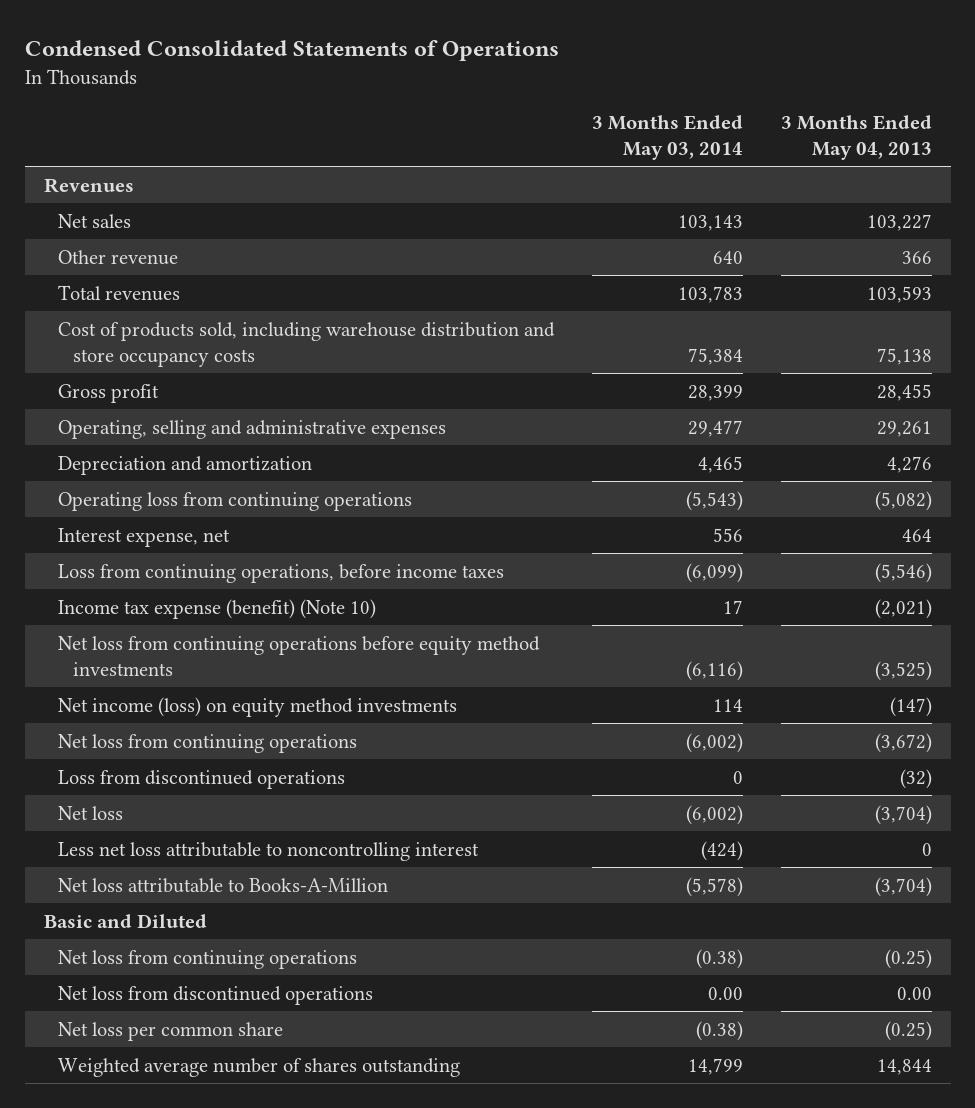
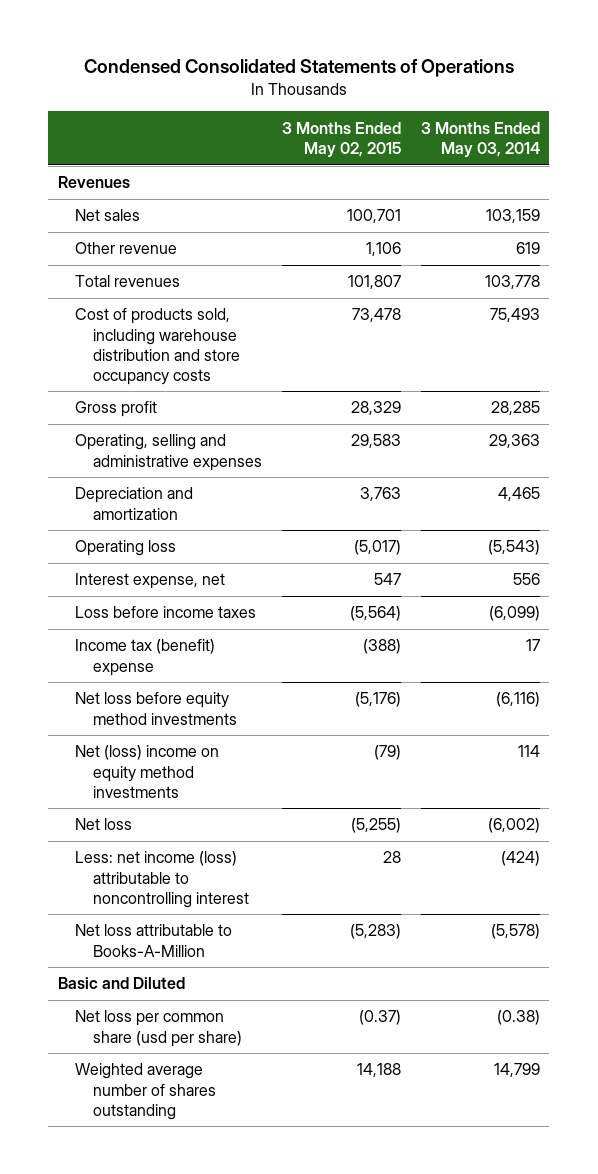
- | 3 Months Ended May 03, 2014 | 3 Months Ended May 04, 2013
+ | 3 Months Ended May 02, 2015 | 3 Months Ended May 03, 2014
- Net sales | 103,143 | 103,227
- Other revenue | 640 | 366
- Total revenues | 103,783 | 103,593
- Cost of products sold, including warehouse distribution and store occupancy costs | 75,384 | 75,138
- Gross profit | 28,399 | 28,455
- Operating, selling and administrative expenses | 29,477 | 29,261
+ Net sales | 100,701 | 103,159
+ Other revenue | 1,106 | 619
+ Total revenues | 101,807 | 103,778
+ Cost of products sold, including warehouse distribution and store occupancy costs | 73,478 | 75,493
+ Gross profit | 28,329 | 28,285
+ Operating, selling and administrative expenses | 29,583 | 29,363
- Operating loss from continuing operations | (5,543) | (5,082)
+ Operating loss | (5,017) | (5,543)
- Loss from continuing operations, before income taxes | (6,099) | (5,546)
- Income tax expense (benefit) (Note 10) | 17 | (2,021)
- Net loss from continuing operations before equity method investments | (6,116) | (3,525)
- Net income (loss) on equity method investments | 114 | (147)
- Net loss from continuing operations | (6,002) | (3,672)
- Loss from discontinued operations | 0 | (32)
+ Loss before income taxes | (5,564) | (6,099)
+ Income tax (benefit) expense | (388) | 17
+ Net loss before equity method investments | (5,176) | (6,116)
+ Net (loss) income on equity method investments | (79) | 114
- Less net loss attributable to noncontrolling interest | (424) | 0
+ Less: net income (loss) attributable to noncontrolling interest | 28 | (424)
- Net loss from continuing operations | (0.38) | (0.25)
- Net loss from discontinued operations | 0.00 | 0.00
- Net loss per common share | (0.38) | (0.25)
+ Net loss per common share (usd per share) | (0.37) | (0.38)

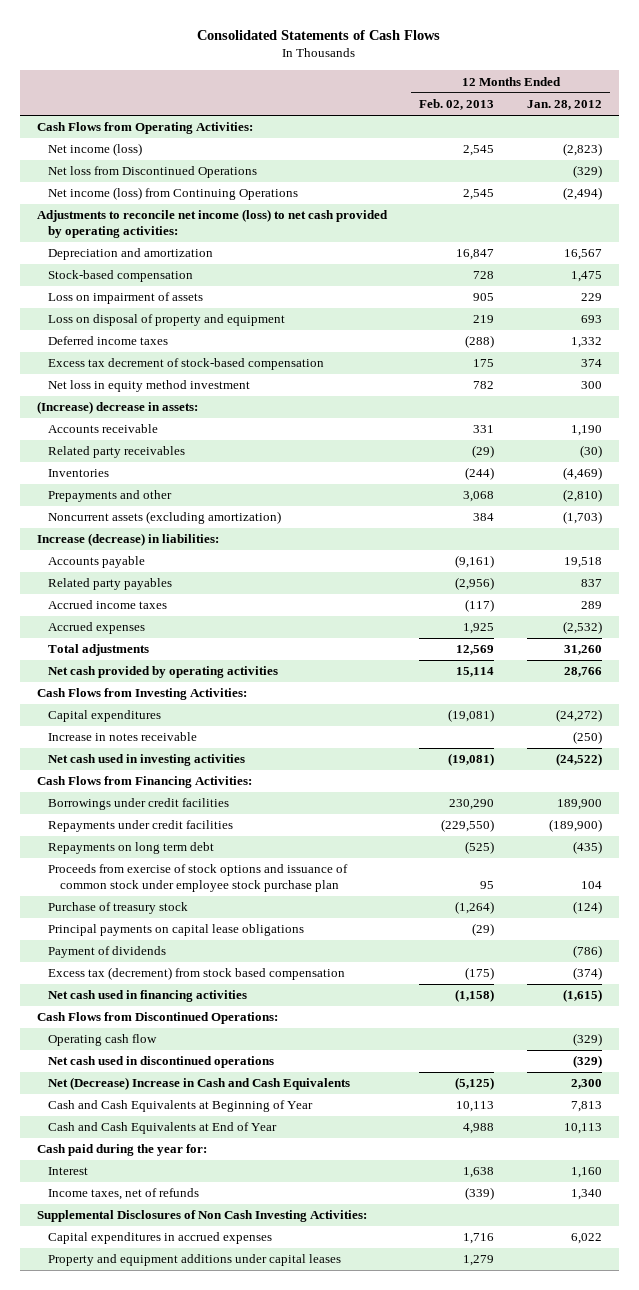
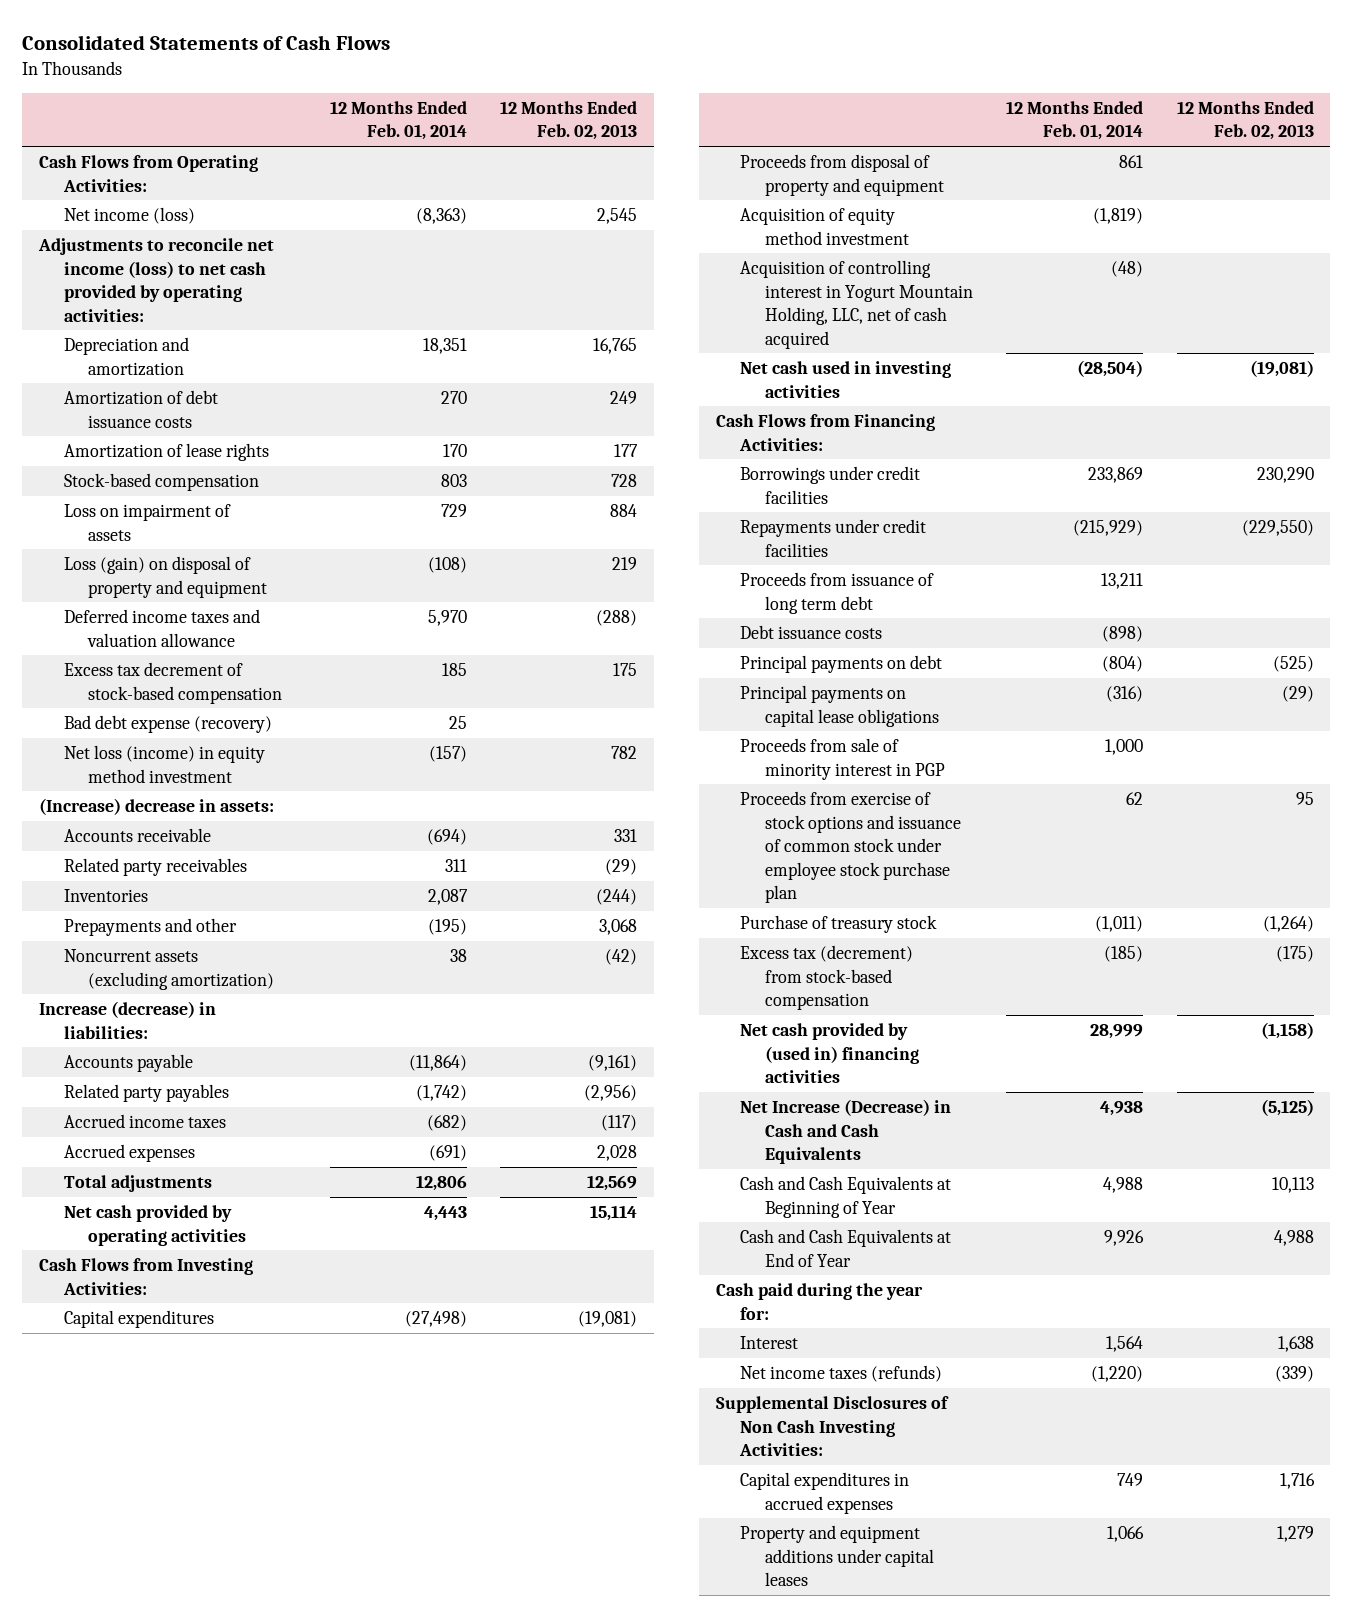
- | 12 Months Ended Feb. 02, 2013 | 12 Months Ended Jan. 28, 2012
+ | 12 Months Ended Feb. 01, 2014 | 12 Months Ended Feb. 02, 2013
- Net loss from Discontinued Operations | | (329)
- Net income (loss) from Continuing Operations | 2,545 | (2,494)
- Depreciation and amortization | 16,847 | 16,567
+ Depreciation and amortization | 18,351 | 16,765
+ Amortization of debt issuance costs | 270 | 249
+ Amortization of lease rights | 170 | 177
- Loss on impairment of assets | 905 | 229
- Loss on disposal of property and equipment | 219 | 693
- Deferred income taxes | (288) | 1,332
+ Loss on impairment of assets | 729 | 884
+ Loss (gain) on disposal of property and equipment | (108) | 219
+ Deferred income taxes and valuation allowance | 5,970 | (288)
- Net loss in equity method investment | 782 | 300
+ Bad debt expense (recovery) | 25 |
+ Net loss (income) in equity method investment | (157) | 782
- Noncurrent assets (excluding amortization) | 384 | (1,703)
+ Noncurrent assets (excluding amortization) | 38 | (42)
- Accrued expenses | 1,925 | (2,532)
+ Accrued expenses | (691) | 2,028
- Increase in notes receivable | | (250)
+ Proceeds from disposal of property and equipment | 861 |
+ Acquisition of equity method investment | (1,819) |
+ Acquisition of controlling interest in Yogurt Mountain Holding, LLC, net of cash acquired | (48) |
- Repayments on long term debt | (525) | (435)
+ Proceeds from issuance of long term debt | 13,211 |
+ Debt issuance costs | (898) |
+ Principal payments on debt | (804) | (525)
moved up: Principal payments on capital lease obligations | (316) | (29)
+ Proceeds from sale of minority interest in PGP | 1,000 |
- Payment of dividends | | (786)
- Excess tax (decrement) from stock based compensation | (175) | (374)
- Net cash used in financing activities | (1,158) | (1,615)
- Cash Flows from Discontinued Operations:
- Operating cash flow | | (329)
- Net cash used in discontinued operations | | (329)
- Net (Decrease) Increase in Cash and Cash Equivalents | (5,125) | 2,300
+ Excess tax (decrement) from stock-based compensation | (185) | (175)
+ Net cash provided by (used in) financing activities | 28,999 | (1,158)
+ Net Increase (Decrease) in Cash and Cash Equivalents | 4,938 | (5,125)
- Income taxes, net of refunds | (339) | 1,340
+ Net income taxes (refunds) | (1,220) | (339)

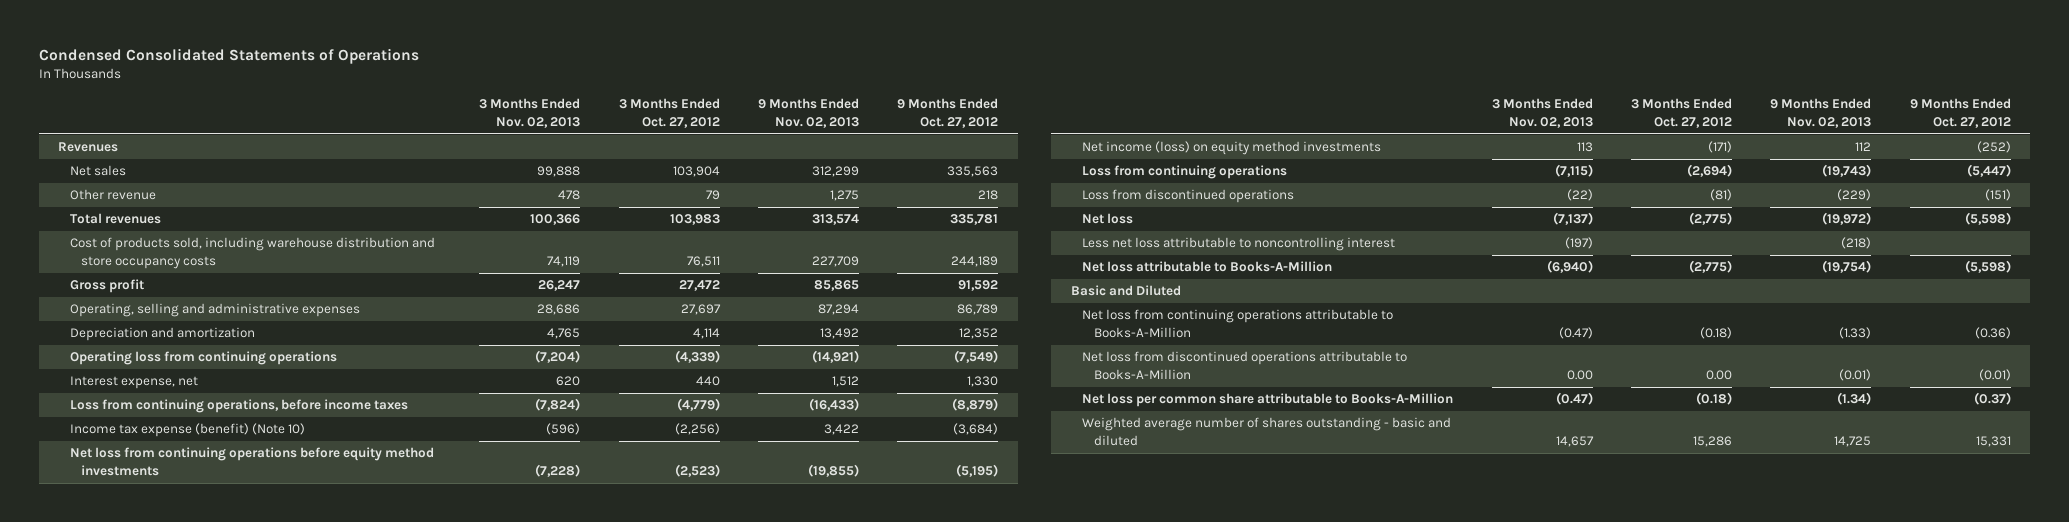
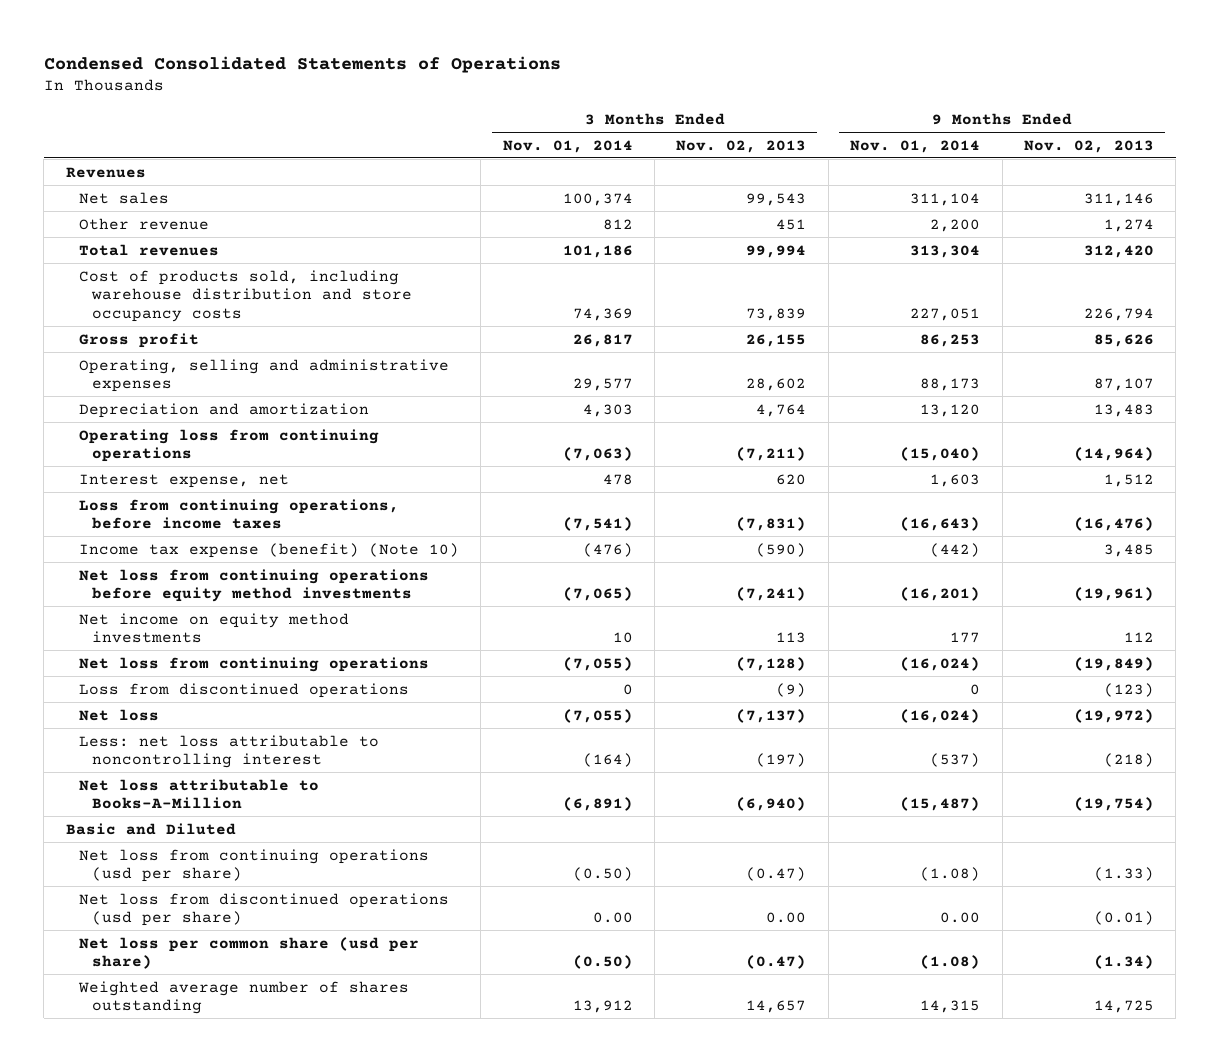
- | 3 Months Ended Nov. 02, 2013 | 3 Months Ended Oct. 27, 2012 | 9 Months Ended Nov. 02, 2013 | 9 Months Ended Oct. 27, 2012
+ | 3 Months Ended Nov. 01, 2014 | 3 Months Ended Nov. 02, 2013 | 9 Months Ended Nov. 01, 2014 | 9 Months Ended Nov. 02, 2013
- Net sales | 99,888 | 103,904 | 312,299 | 335,563
- Other revenue | 478 | 79 | 1,275 | 218
- Total revenues | 100,366 | 103,983 | 313,574 | 335,781
- Cost of products sold, including warehouse distribution and store occupancy costs | 74,119 | 76,511 | 227,709 | 244,189
- Gross profit | 26,247 | 27,472 | 85,865 | 91,592
- Operating, selling and administrative expenses | 28,686 | 27,697 | 87,294 | 86,789
- Depreciation and amortization | 4,765 | 4,114 | 13,492 | 12,352
- Operating loss from continuing operations | (7,204) | (4,339) | (14,921) | (7,549)
+ Net sales | 100,374 | 99,543 | 311,104 | 311,146
+ Other revenue | 812 | 451 | 2,200 | 1,274
+ Total revenues | 101,186 | 99,994 | 313,304 | 312,420
+ Cost of products sold, including warehouse distribution and store occupancy costs | 74,369 | 73,839 | 227,051 | 226,794
+ Gross profit | 26,817 | 26,155 | 86,253 | 85,626
+ Operating, selling and administrative expenses | 29,577 | 28,602 | 88,173 | 87,107
+ Depreciation and amortization | 4,303 | 4,764 | 13,120 | 13,483
+ Operating loss from continuing operations | (7,063) | (7,211) | (15,040) | (14,964)
- Loss from continuing operations, before income taxes | (7,824) | (4,779) | (16,433) | (8,879)
- Income tax expense (benefit) (Note 10) | (596) | (2,256) | 3,422 | (3,684)
- Net loss from continuing operations before equity method investments | (7,228) | (2,523) | (19,855) | (5,195)
- Net income (loss) on equity method investments | 113 | (171) | 112 | (252)
- Loss from continuing operations | (7,115) | (2,694) | (19,743) | (5,447)
- Loss from discontinued operations | (22) | (81) | (229) | (151)
+ Loss from continuing operations, before income taxes | (7,541) | (7,831) | (16,643) | (16,476)
+ Income tax expense (benefit) (Note 10) | (476) | (590) | (442) | 3,485
+ Net loss from continuing operations before equity method investments | (7,065) | (7,241) | (16,201) | (19,961)
+ Net income on equity method investments | 10 | 113 | 177 | 112
+ Net loss from continuing operations | (7,055) | (7,128) | (16,024) | (19,849)
+ Loss from discontinued operations | 0 | (9) | 0 | (123)
- Less net loss attributable to noncontrolling interest | (197) | | (218) |
+ Less: net loss attributable to noncontrolling interest | (164) | (197) | (537) | (218)
- Net loss from continuing operations attributable to Books-A-Million | (0.47) | (0.18) | (1.33) | (0.36)
- Net loss from discontinued operations attributable to Books-A-Million | 0.00 | 0.00 | (0.01) | (0.01)
- Net loss per common share attributable to Books-A-Million | (0.47) | (0.18) | (1.34) | (0.37)
- Weighted average number of shares outstanding - basic and diluted | 14,657 | 15,286 | 14,725 | 15,331
+ Net loss from continuing operations (usd per share) | (0.50) | (0.47) | (1.08) | (1.33)
+ Net loss from discontinued operations (usd per share) | 0.00 | 0.00 | 0.00 | (0.01)
+ Net loss per common share (usd per share) | (0.50) | (0.47) | (1.08) | (1.34)
+ Weighted average number of shares outstanding | 13,912 | 14,657 | 14,315 | 14,725

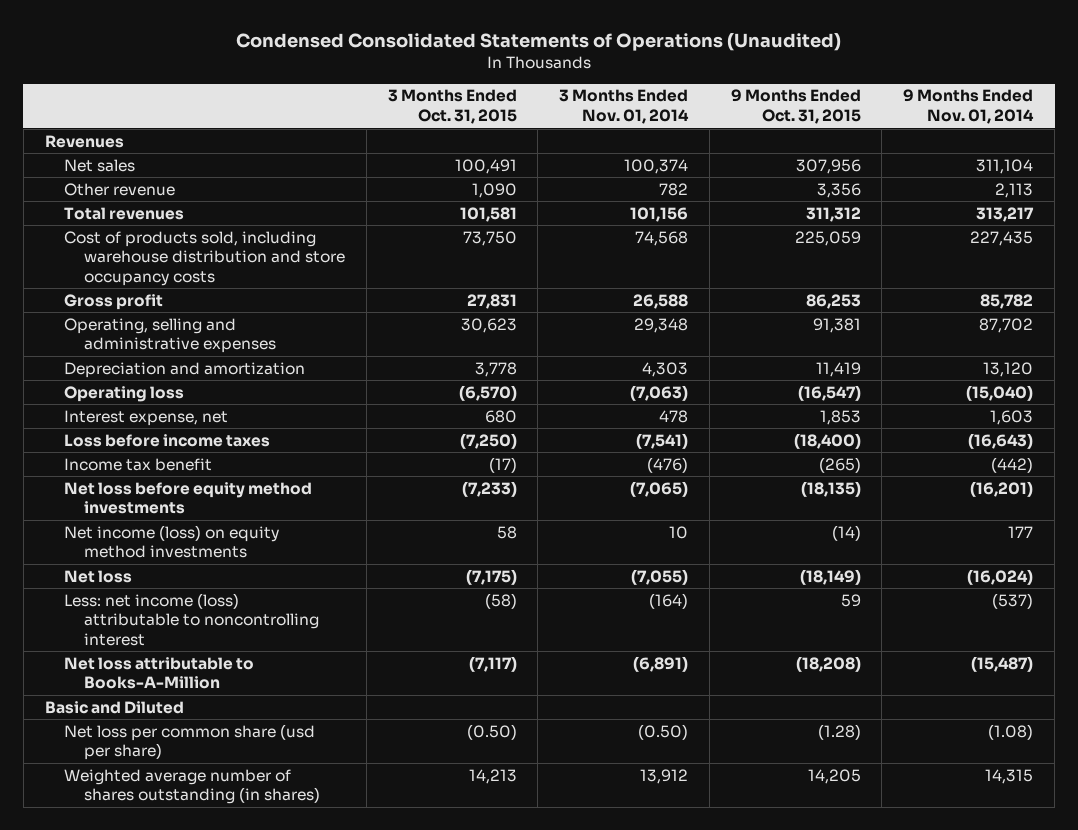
- Condensed Consolidated Statements of Operations
+ Condensed Consolidated Statements of Operations (Unaudited)
- | 3 Months Ended Nov. 01, 2014 | 3 Months Ended Nov. 02, 2013 | 9 Months Ended Nov. 01, 2014 | 9 Months Ended Nov. 02, 2013
+ | 3 Months Ended Oct. 31, 2015 | 3 Months Ended Nov. 01, 2014 | 9 Months Ended Oct. 31, 2015 | 9 Months Ended Nov. 01, 2014
- Other revenue | 812 | 451 | 2,200 | 1,274
- Total revenues | 101,186 | 99,994 | 313,304 | 312,420
- Cost of products sold, including warehouse distribution and store occupancy costs | 74,369 | 73,839 | 227,051 | 226,794
- Gross profit | 26,817 | 26,155 | 86,253 | 85,626
- Operating, selling and administrative expenses | 29,577 | 28,602 | 88,173 | 87,107
+ Other revenue | 1,090 | 782 | 3,356 | 2,113
+ Total revenues | 101,581 | 101,156 | 311,312 | 313,217
+ Cost of products sold, including warehouse distribution and store occupancy costs | 73,750 | 74,568 | 225,059 | 227,435
+ Gross profit | 27,831 | 26,588 | 86,253 | 85,782
+ Operating, selling and administrative expenses | 30,623 | 29,348 | 91,381 | 87,702
- Operating loss from continuing operations | (7,063) | (7,211) | (15,040) | (14,964)
+ Operating loss | (6,570) | (7,063) | (16,547) | (15,040)
- Loss from continuing operations, before income taxes | (7,541) | (7,831) | (16,643) | (16,476)
- Income tax expense (benefit) (Note 10) | (476) | (590) | (442) | 3,485
- Net loss from continuing operations before equity method investments | (7,065) | (7,241) | (16,201) | (19,961)
- Net income on equity method investments | 10 | 113 | 177 | 112
- Net loss from continuing operations | (7,055) | (7,128) | (16,024) | (19,849)
- Loss from discontinued operations | 0 | (9) | 0 | (123)
+ Loss before income taxes | (7,250) | (7,541) | (18,400) | (16,643)
+ Income tax benefit | (17) | (476) | (265) | (442)
+ Net loss before equity method investments | (7,233) | (7,065) | (18,135) | (16,201)
+ Net income (loss) on equity method investments | 58 | 10 | (14) | 177
- Less: net loss attributable to noncontrolling interest | (164) | (197) | (537) | (218)
+ Less: net income (loss) attributable to noncontrolling interest | (58) | (164) | 59 | (537)
- Net loss from continuing operations (usd per share) | (0.50) | (0.47) | (1.08) | (1.33)
- Net loss from discontinued operations (usd per share) | 0.00 | 0.00 | 0.00 | (0.01)
- Weighted average number of shares outstanding | 13,912 | 14,657 | 14,315 | 14,725
+ Weighted average number of shares outstanding (in shares) | 14,213 | 13,912 | 14,205 | 14,315

